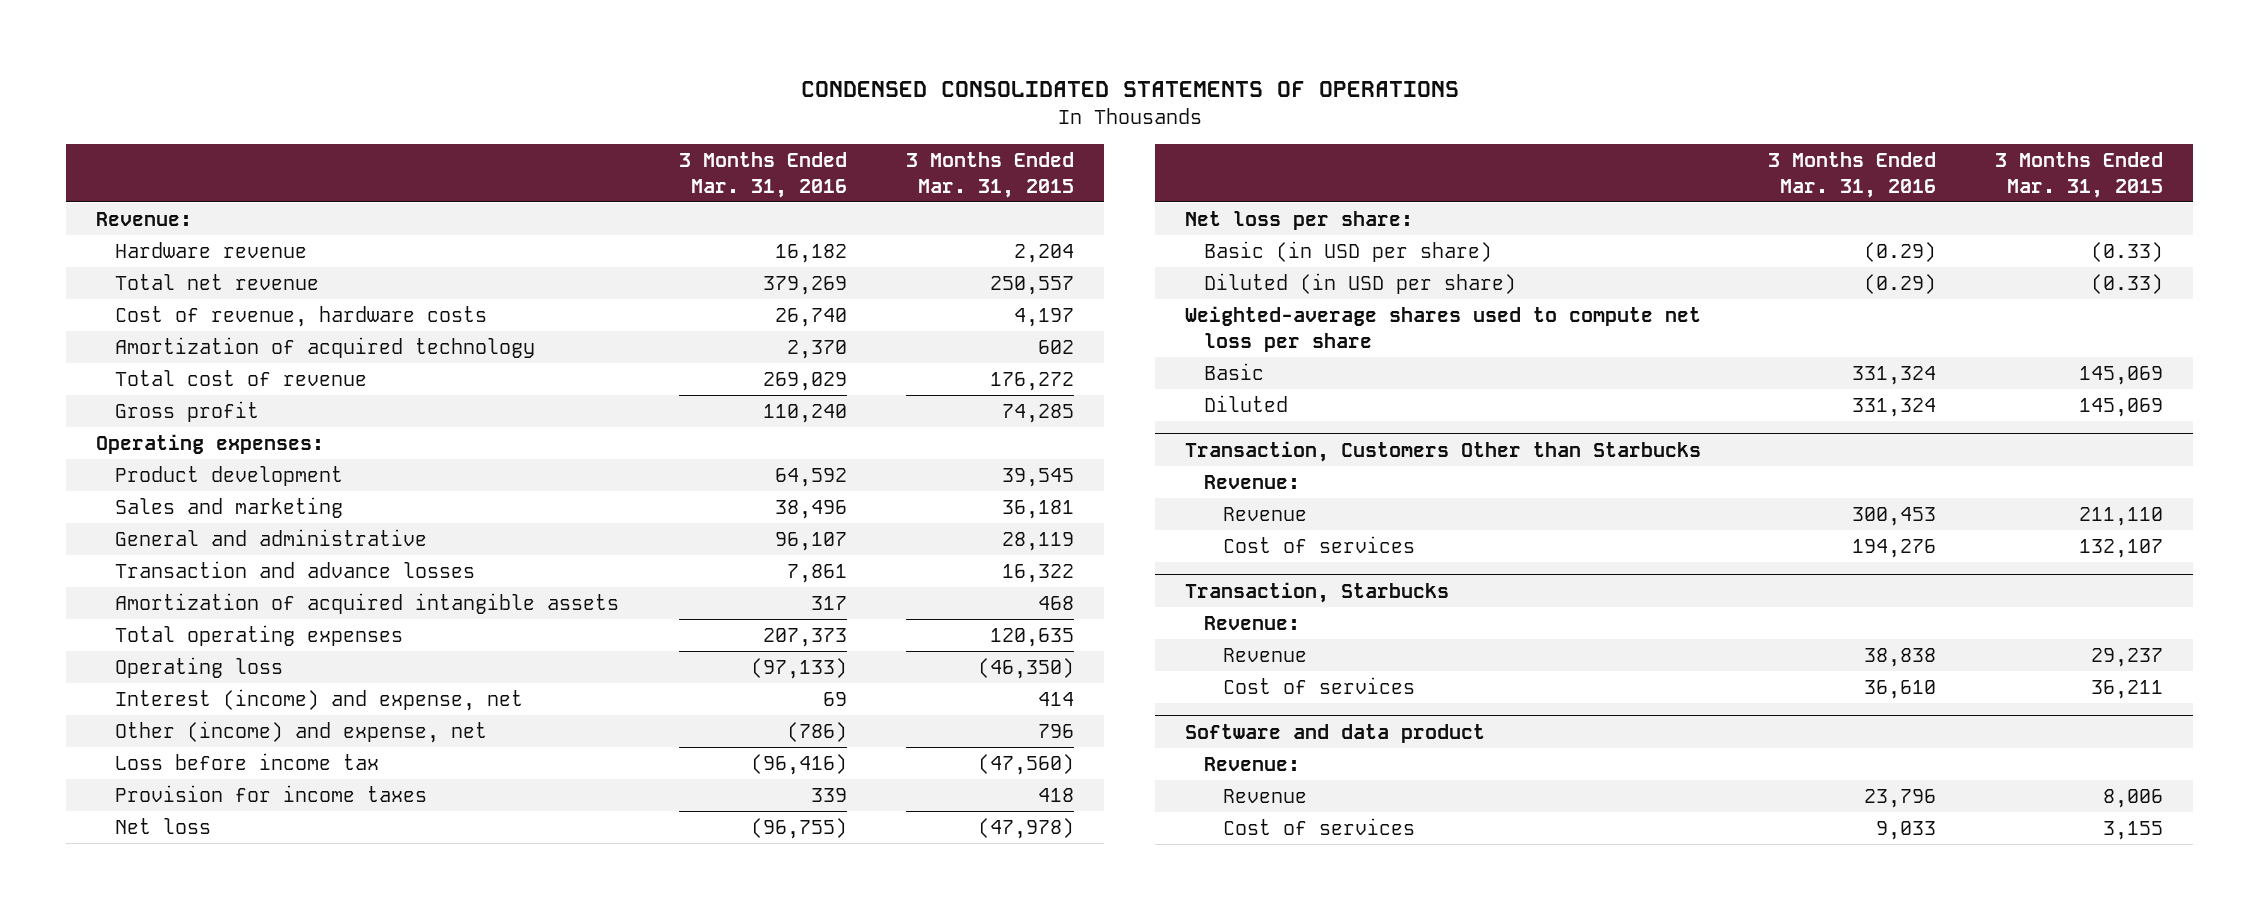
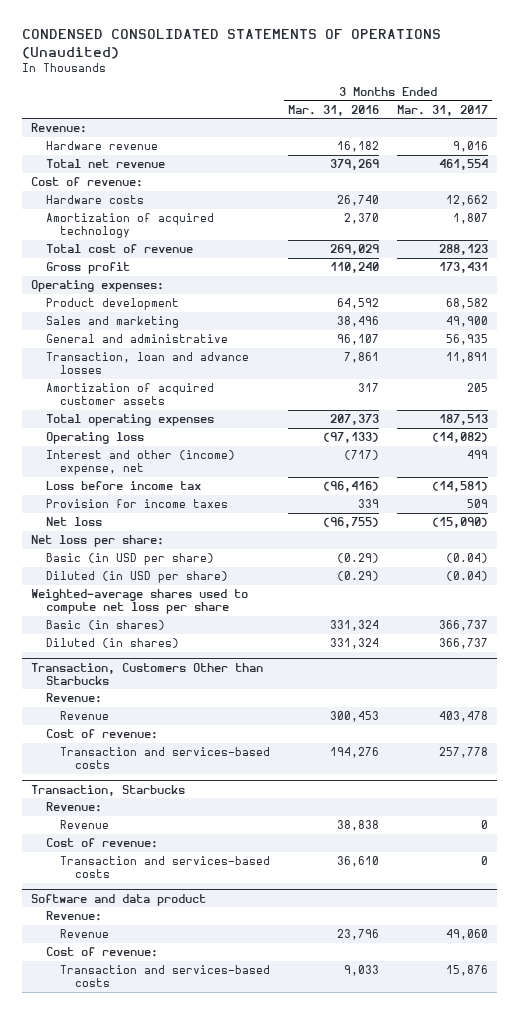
- CONDENSED CONSOLIDATED STATEMENTS OF OPERATIONS
+ CONDENSED CONSOLIDATED STATEMENTS OF OPERATIONS (Unaudited)
- | 3 Months Ended Mar. 31, 2016 | 3 Months Ended Mar. 31, 2015
+ | 3 Months Ended Mar. 31, 2016 | 3 Months Ended Mar. 31, 2017
- Cost of revenue, hardware costs | 26,740 | 4,197
+ Cost of revenue:
+ Hardware costs | 26,740 | 12,662
- Transaction and advance losses | 7,861 | 16,322
- Amortization of acquired intangible assets | 317 | 468
+ Transaction, loan and advance losses | 7,861 | 11,891
+ Amortization of acquired customer assets | 317 | 205
- Interest (income) and expense, net | 69 | 414
- Other (income) and expense, net | (786) | 796
+ Interest and other (income) expense, net | (717) | 499
- Basic | 331,324 | 145,069
- Diluted | 331,324 | 145,069
+ Basic (in shares) | 331,324 | 366,737
+ Diluted (in shares) | 331,324 | 366,737
@ Transaction, Customers Other than Starbucks
- Cost of services | 194,276 | 132,107
+ Cost of revenue:
+ Transaction and services-based costs | 194,276 | 257,778
@ Transaction, Starbucks
- Cost of services | 36,610 | 36,211
+ Cost of revenue:
+ Transaction and services-based costs | 36,610 | 0
@ Software and data product
- Cost of services | 9,033 | 3,155
+ Cost of revenue:
+ Transaction and services-based costs | 9,033 | 15,876

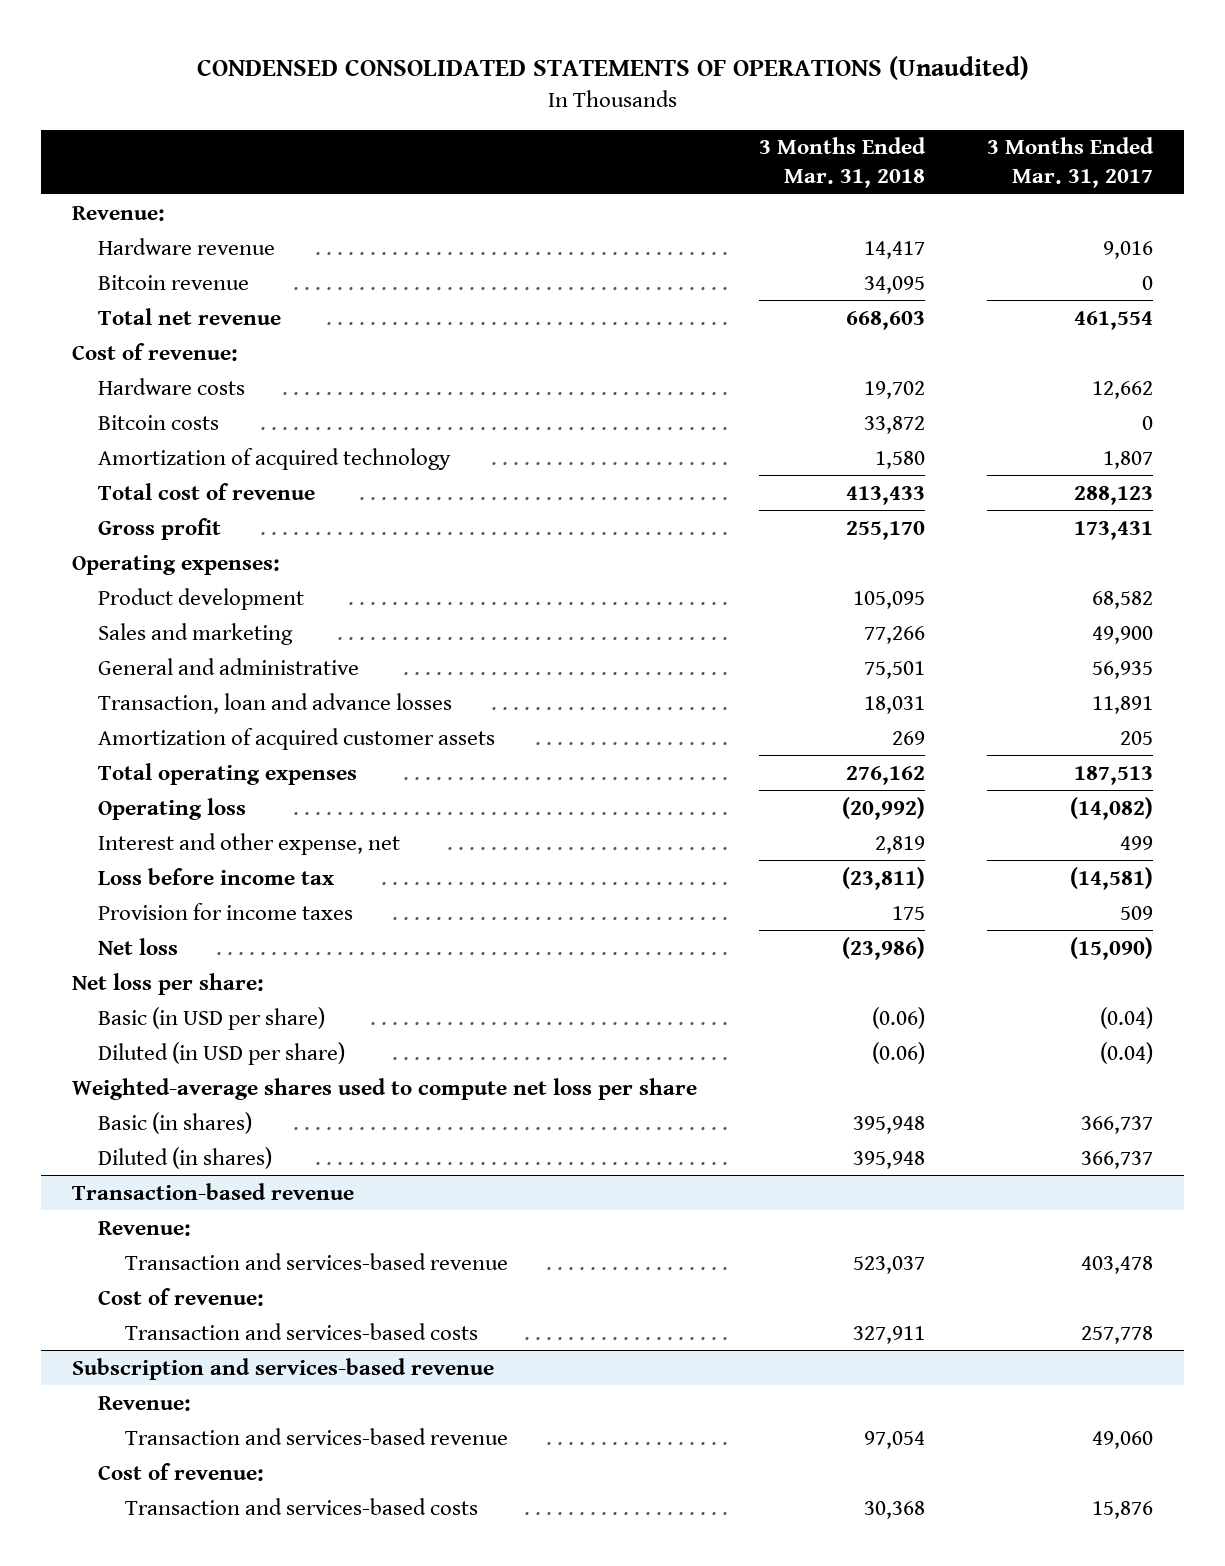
- | 3 Months Ended Mar. 31, 2016 | 3 Months Ended Mar. 31, 2017
+ | 3 Months Ended Mar. 31, 2018 | 3 Months Ended Mar. 31, 2017
+ Bitcoin revenue | 34,095 | 0
+ Bitcoin costs | 33,872 | 0
- Interest and other (income) expense, net | (717) | 499
+ Interest and other expense, net | 2,819 | 499
- Transaction, Customers Other than Starbucks
+ Transaction-based revenue
- Revenue | 300,453 | 403,478
+ Transaction and services-based revenue | 523,037 | 403,478
- Transaction, Starbucks
- Revenue:
- Revenue | 38,838 | 0
- Cost of revenue:
- Transaction and services-based costs | 36,610 | 0
- Software and data product
+ Subscription and services-based revenue
- Revenue | 23,796 | 49,060
+ Transaction and services-based revenue | 97,054 | 49,060

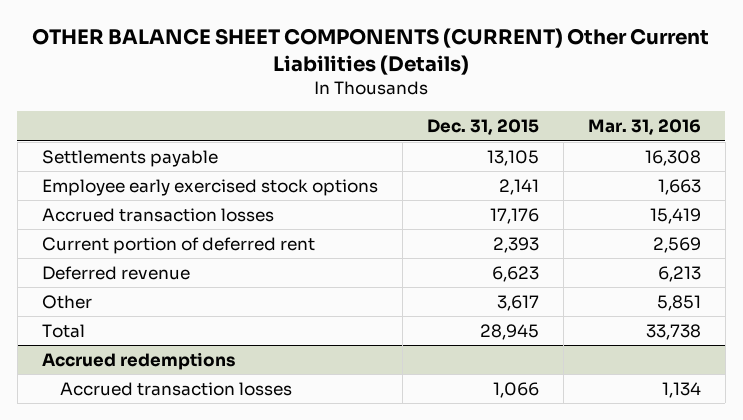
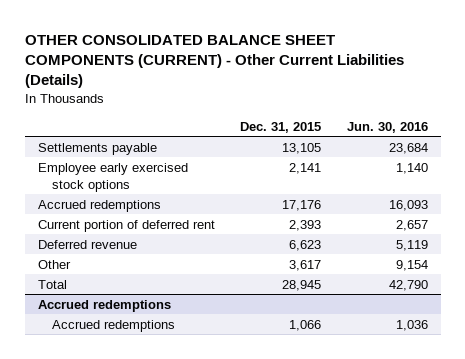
- OTHER BALANCE SHEET COMPONENTS (CURRENT) Other Current Liabilities (Details)
+ OTHER CONSOLIDATED BALANCE SHEET COMPONENTS (CURRENT) - Other Current Liabilities (Details)
- | Dec. 31, 2015 | Mar. 31, 2016
+ | Dec. 31, 2015 | Jun. 30, 2016
- Accrued transaction losses | 17,176 | 15,419
+ Accrued redemptions | 17,176 | 16,093
@ Accrued redemptions
- Accrued transaction losses | 1,066 | 1,134
+ Accrued redemptions | 1,066 | 1,036

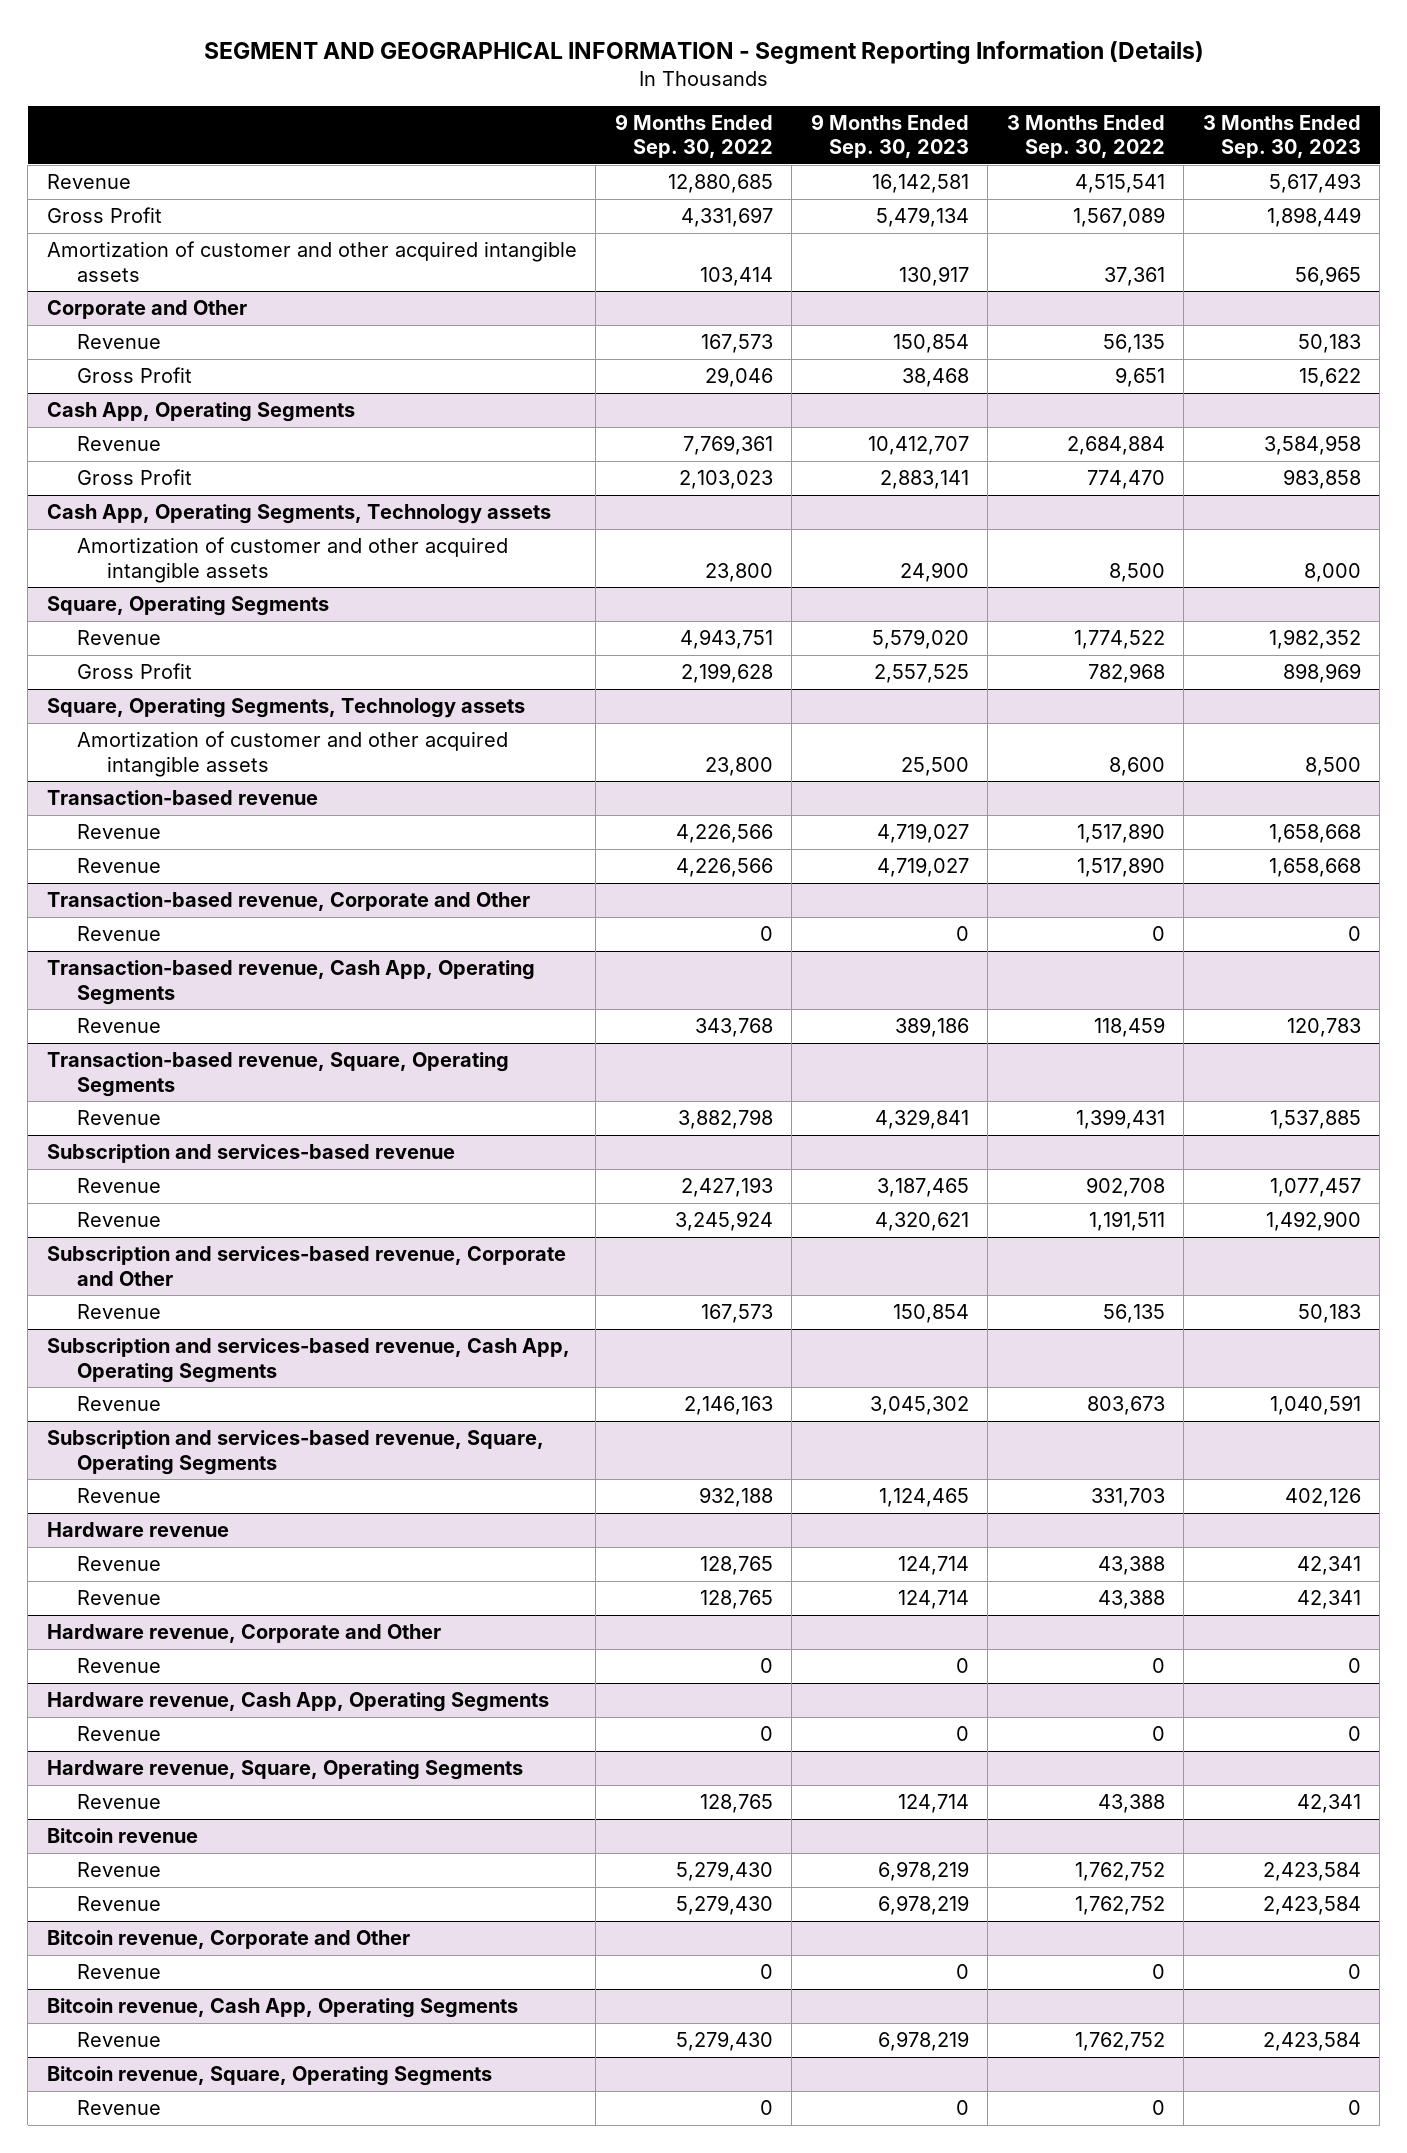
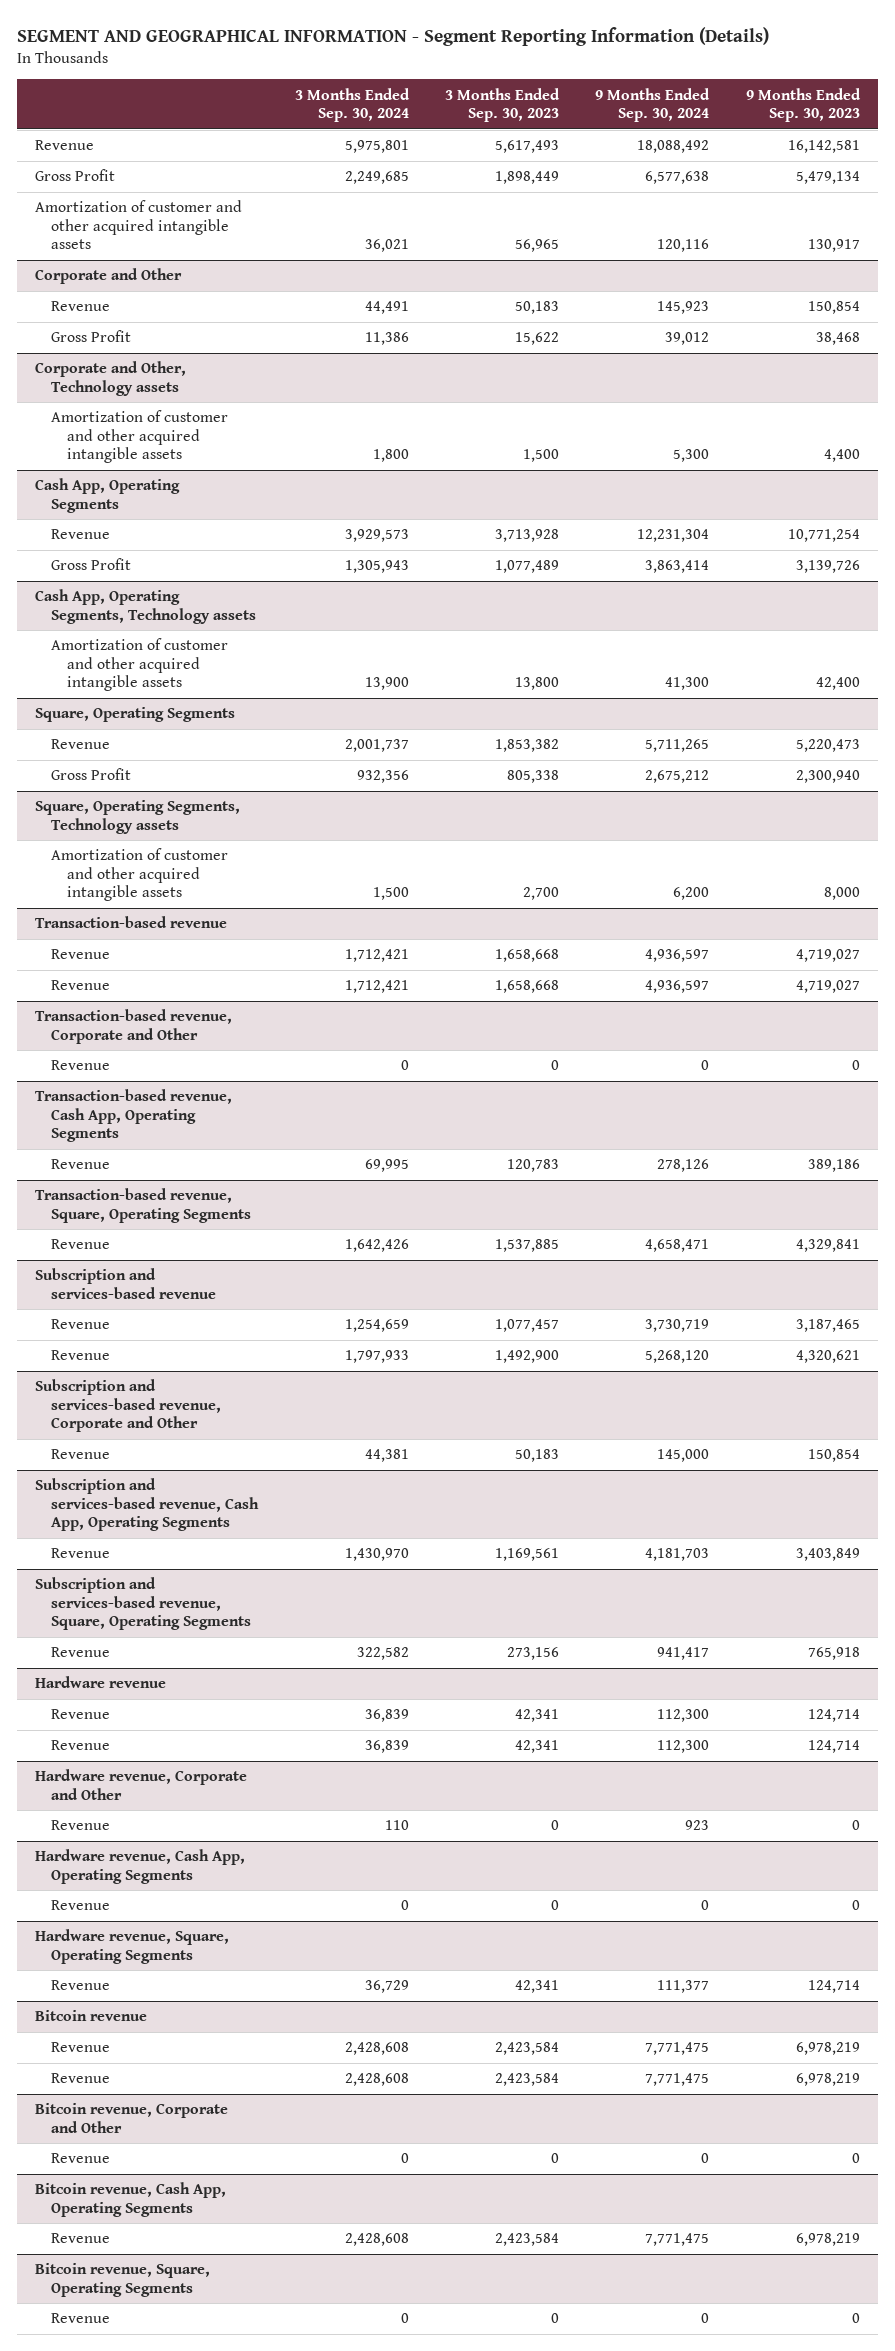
- | 9 Months Ended Sep. 30, 2022 | 9 Months Ended Sep. 30, 2023 | 3 Months Ended Sep. 30, 2022 | 3 Months Ended Sep. 30, 2023
+ | 3 Months Ended Sep. 30, 2024 | 3 Months Ended Sep. 30, 2023 | 9 Months Ended Sep. 30, 2024 | 9 Months Ended Sep. 30, 2023
+ Corporate and Other, Technology assets
+ Amortization of customer and other acquired intangible assets | 1,800 | 1,500 | 5,300 | 4,400
@ Cash App, Operating Segments
- Revenue | 7,769,361 | 10,412,707 | 2,684,884 | 3,584,958
- Gross Profit | 2,103,023 | 2,883,141 | 774,470 | 983,858
+ Revenue | 3,929,573 | 3,713,928 | 12,231,304 | 10,771,254
+ Gross Profit | 1,305,943 | 1,077,489 | 3,863,414 | 3,139,726
@ Cash App, Operating Segments, Technology assets
- Amortization of customer and other acquired intangible assets | 23,800 | 24,900 | 8,500 | 8,000
+ Amortization of customer and other acquired intangible assets | 13,900 | 13,800 | 41,300 | 42,400
@ Square, Operating Segments
- Revenue | 4,943,751 | 5,579,020 | 1,774,522 | 1,982,352
- Gross Profit | 2,199,628 | 2,557,525 | 782,968 | 898,969
+ Revenue | 2,001,737 | 1,853,382 | 5,711,265 | 5,220,473
+ Gross Profit | 932,356 | 805,338 | 2,675,212 | 2,300,940
@ Square, Operating Segments, Technology assets
- Amortization of customer and other acquired intangible assets | 23,800 | 25,500 | 8,600 | 8,500
+ Amortization of customer and other acquired intangible assets | 1,500 | 2,700 | 6,200 | 8,000
@ Subscription and services-based revenue, Cash App, Operating Segments
- Revenue | 2,146,163 | 3,045,302 | 803,673 | 1,040,591
+ Revenue | 1,430,970 | 1,169,561 | 4,181,703 | 3,403,849
@ Subscription and services-based revenue, Square, Operating Segments
- Revenue | 932,188 | 1,124,465 | 331,703 | 402,126
+ Revenue | 322,582 | 273,156 | 941,417 | 765,918

